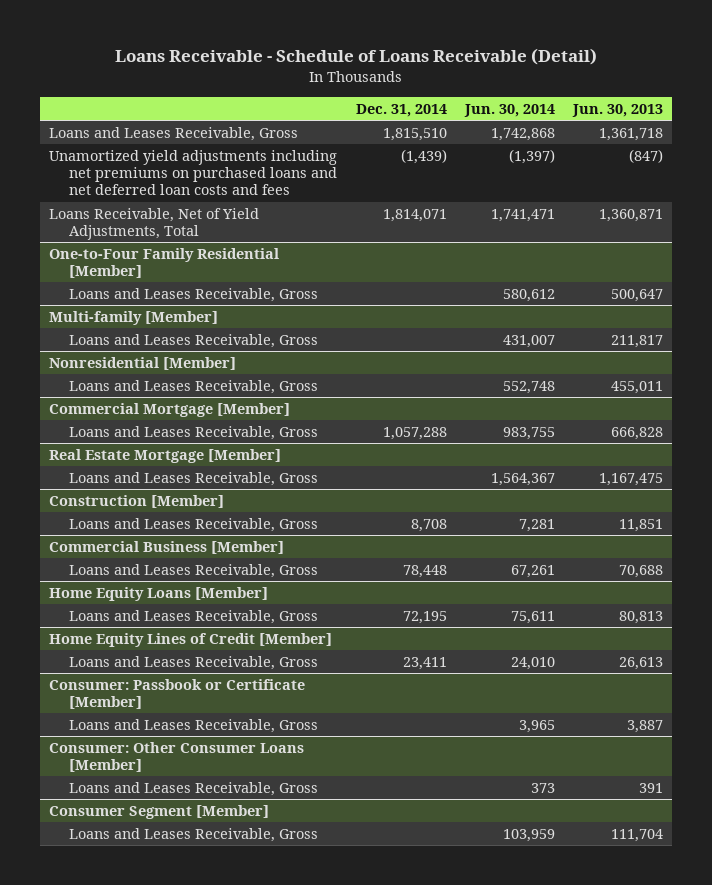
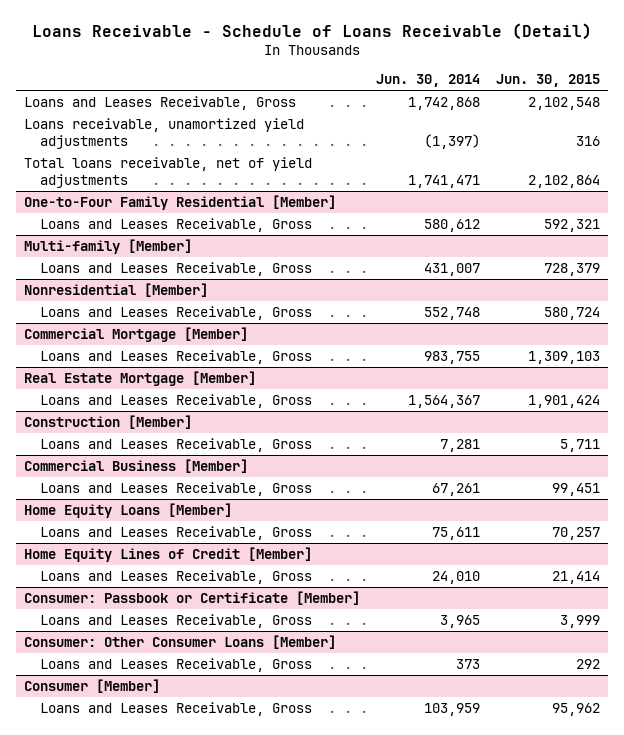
- | Dec. 31, 2014 | Jun. 30, 2014 | Jun. 30, 2013
+ | Jun. 30, 2014 | Jun. 30, 2015
- Unamortized yield adjustments including net premiums on purchased loans and net deferred loan costs and fees | (1,439) | (1,397) | (847)
- Loans Receivable, Net of Yield Adjustments, Total | 1,814,071 | 1,741,471 | 1,360,871
+ Loans receivable, unamortized yield adjustments | (1,397) | 316
+ Total loans receivable, net of yield adjustments | 1,741,471 | 2,102,864
- Consumer Segment [Member]
+ Consumer [Member]

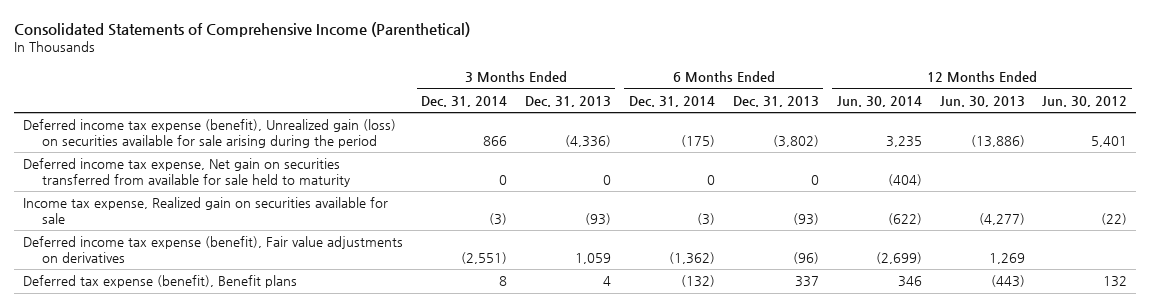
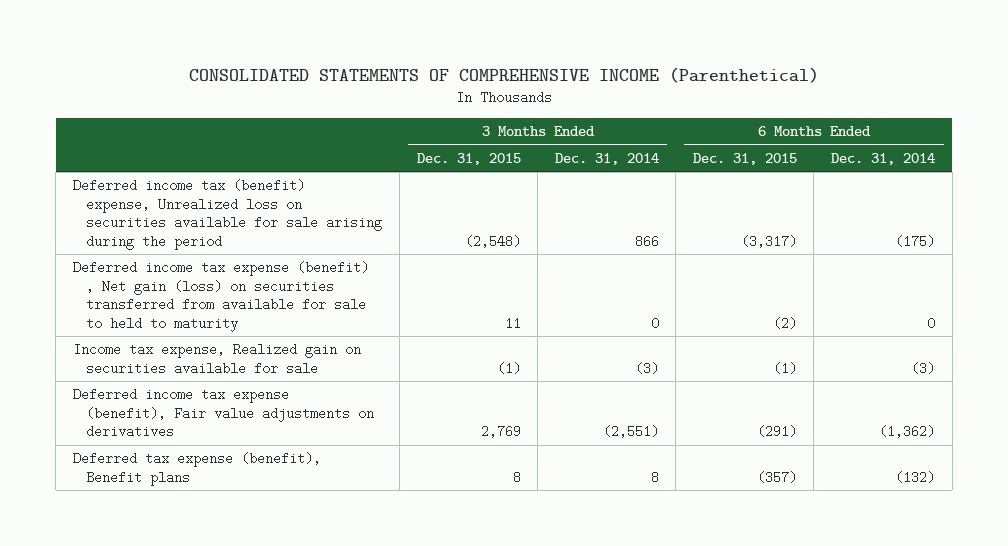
- Consolidated Statements of Comprehensive Income (Parenthetical)
+ CONSOLIDATED STATEMENTS OF COMPREHENSIVE INCOME (Parenthetical)
- | 3 Months Ended Dec. 31, 2014 | 3 Months Ended Dec. 31, 2013 | 6 Months Ended Dec. 31, 2014 | 6 Months Ended Dec. 31, 2013 | 12 Months Ended Jun. 30, 2014 | 12 Months Ended Jun. 30, 2013 | 12 Months Ended Jun. 30, 2012
+ | 3 Months Ended Dec. 31, 2015 | 3 Months Ended Dec. 31, 2014 | 6 Months Ended Dec. 31, 2015 | 6 Months Ended Dec. 31, 2014
- Deferred income tax expense (benefit), Unrealized gain (loss) on securities available for sale arising during the period | 866 | (4,336) | (175) | (3,802) | 3,235 | (13,886) | 5,401
- Deferred income tax expense, Net gain on securities transferred from available for sale held to maturity | 0 | 0 | 0 | 0 | (404) | |
+ Deferred income tax (benefit) expense, Unrealized loss on securities available for sale arising during the period | (2,548) | 866 | (3,317) | (175)
+ Deferred income tax expense (benefit) , Net gain (loss) on securities transferred from available for sale to held to maturity | 11 | 0 | (2) | 0

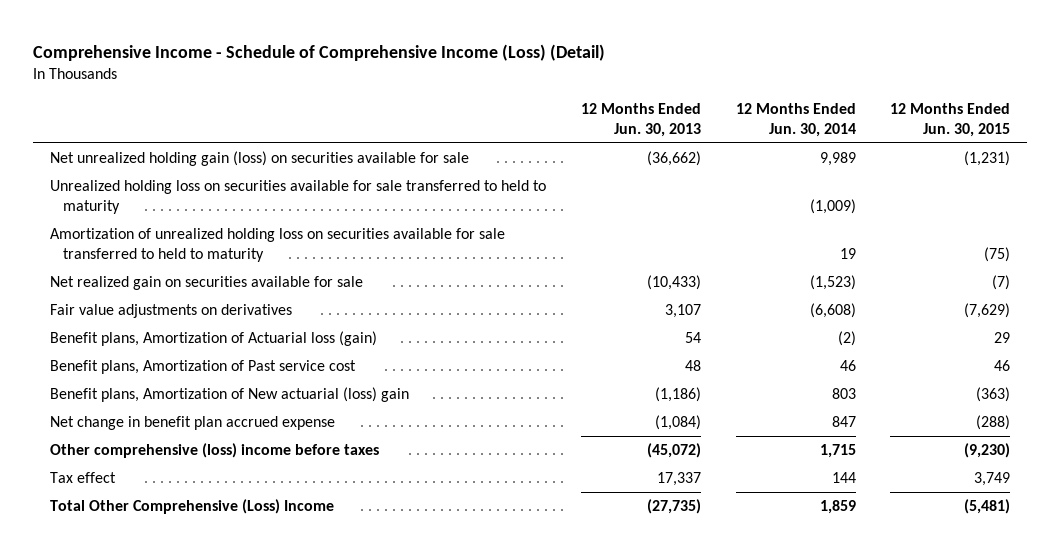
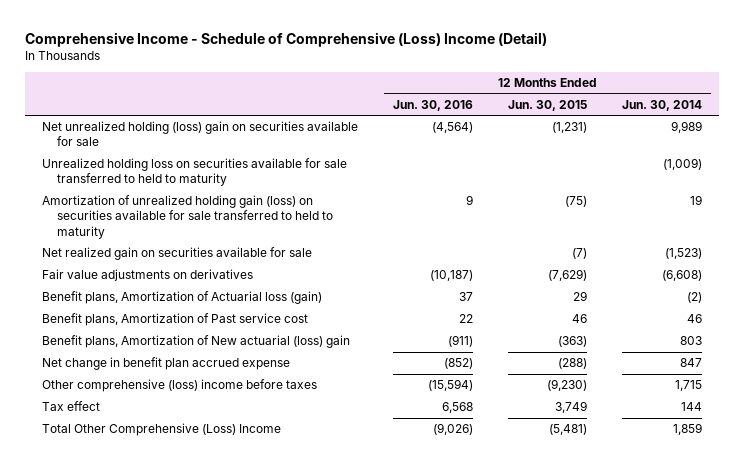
- Comprehensive Income - Schedule of Comprehensive Income (Loss) (Detail)
+ Comprehensive Income - Schedule of Comprehensive (Loss) Income (Detail)
- | 12 Months Ended Jun. 30, 2013 | 12 Months Ended Jun. 30, 2014 | 12 Months Ended Jun. 30, 2015
+ | 12 Months Ended Jun. 30, 2016 | 12 Months Ended Jun. 30, 2015 | 12 Months Ended Jun. 30, 2014
- Net unrealized holding gain (loss) on securities available for sale | (36,662) | 9,989 | (1,231)
+ Net unrealized holding (loss) gain on securities available for sale | (4,564) | (1,231) | 9,989
- Amortization of unrealized holding loss on securities available for sale transferred to held to maturity | | 19 | (75)
+ Amortization of unrealized holding gain (loss) on securities available for sale transferred to held to maturity | 9 | (75) | 19

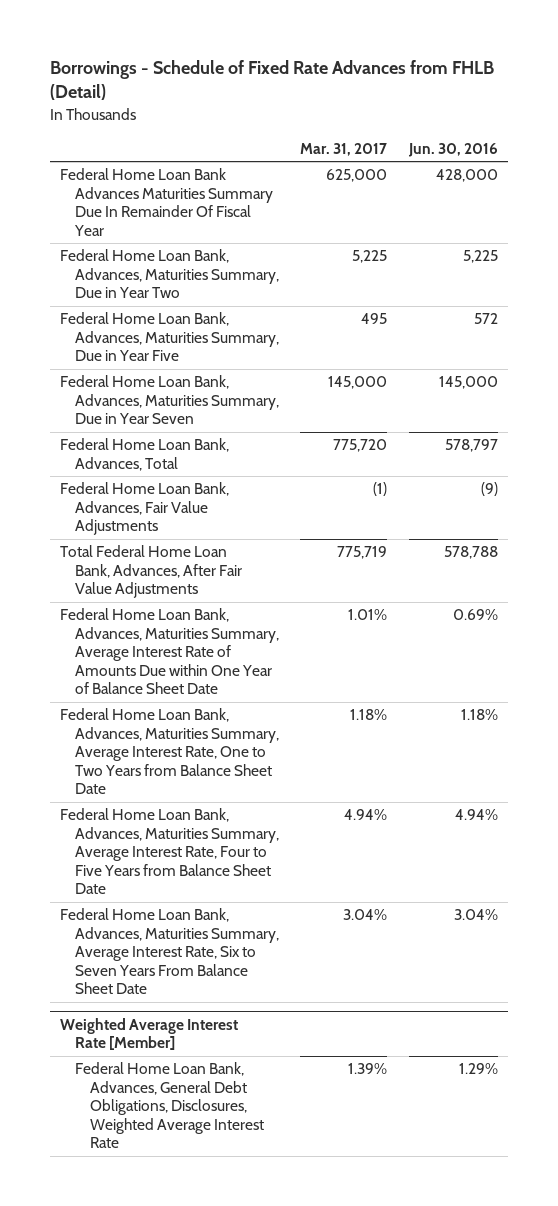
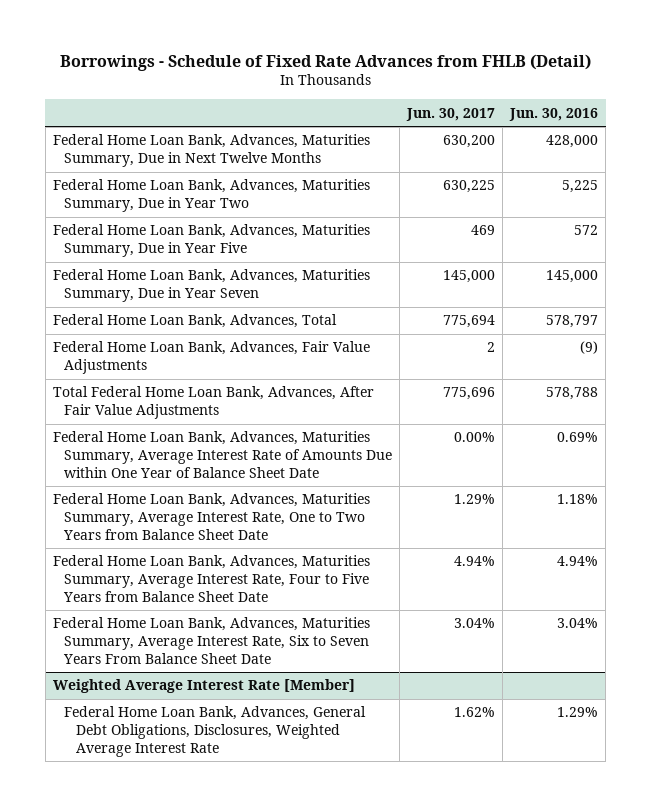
- | Mar. 31, 2017 | Jun. 30, 2016
+ | Jun. 30, 2017 | Jun. 30, 2016
- Federal Home Loan Bank Advances Maturities Summary Due In Remainder Of Fiscal Year | 625,000 | 428,000
+ Federal Home Loan Bank, Advances, Maturities Summary, Due in Next Twelve Months | 630,200 | 428,000

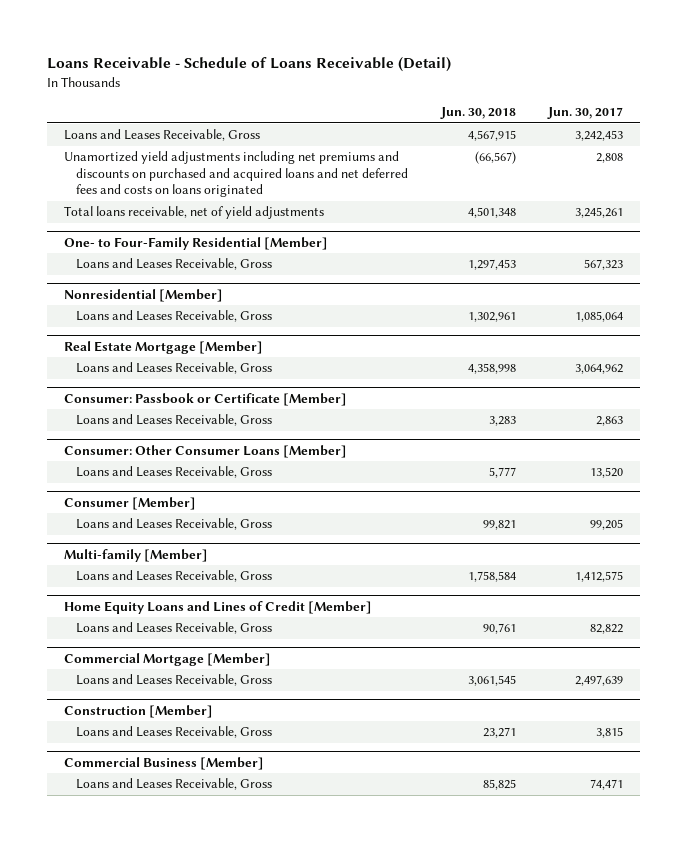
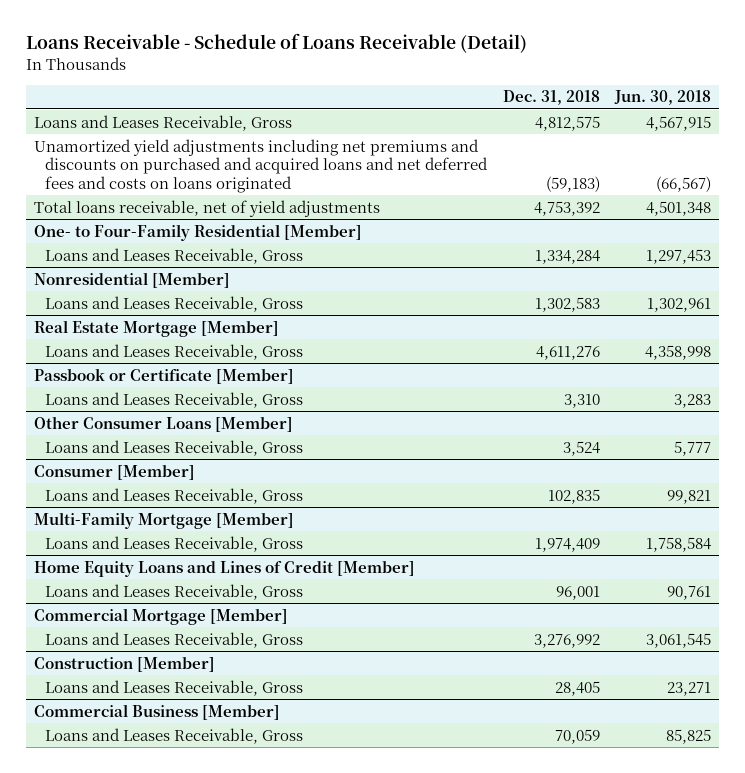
- | Jun. 30, 2018 | Jun. 30, 2017
+ | Dec. 31, 2018 | Jun. 30, 2018
- Consumer: Passbook or Certificate [Member]
+ Passbook or Certificate [Member]
- Consumer: Other Consumer Loans [Member]
+ Other Consumer Loans [Member]
- Multi-family [Member]
+ Multi-Family Mortgage [Member]

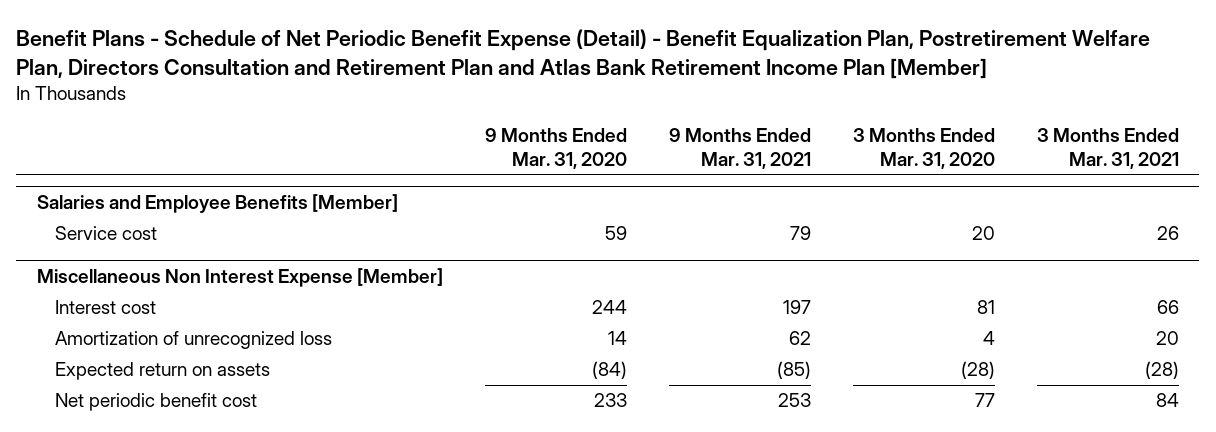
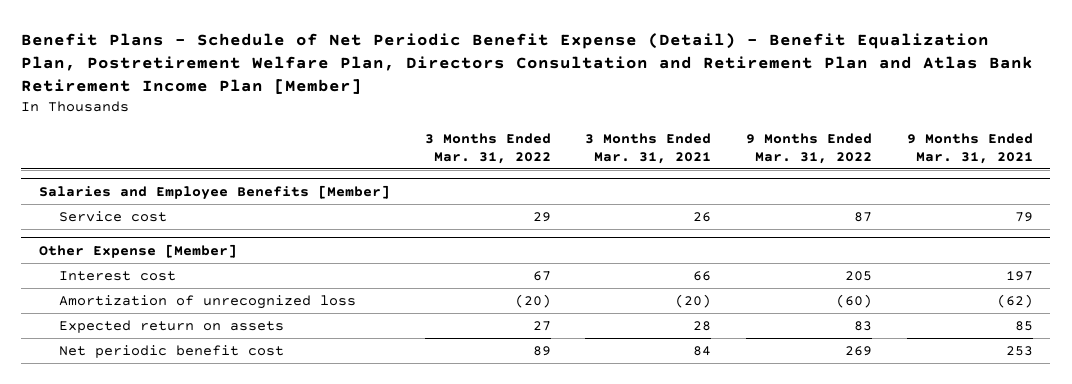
- | 9 Months Ended Mar. 31, 2020 | 9 Months Ended Mar. 31, 2021 | 3 Months Ended Mar. 31, 2020 | 3 Months Ended Mar. 31, 2021
+ | 3 Months Ended Mar. 31, 2022 | 3 Months Ended Mar. 31, 2021 | 9 Months Ended Mar. 31, 2022 | 9 Months Ended Mar. 31, 2021
- Miscellaneous Non Interest Expense [Member]
+ Other Expense [Member]
- Amortization of unrecognized loss | 14 | 62 | 4 | 20
- Expected return on assets | (84) | (85) | (28) | (28)
+ Amortization of unrecognized loss | (20) | (20) | (60) | (62)
+ Expected return on assets | 27 | 28 | 83 | 85

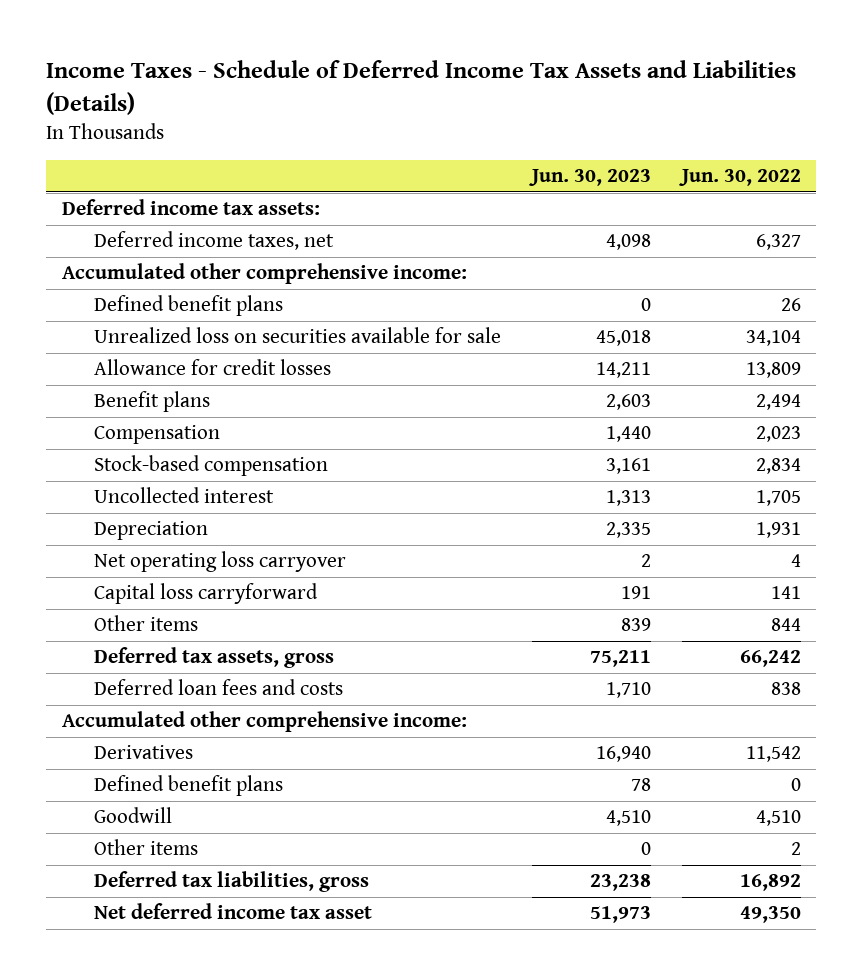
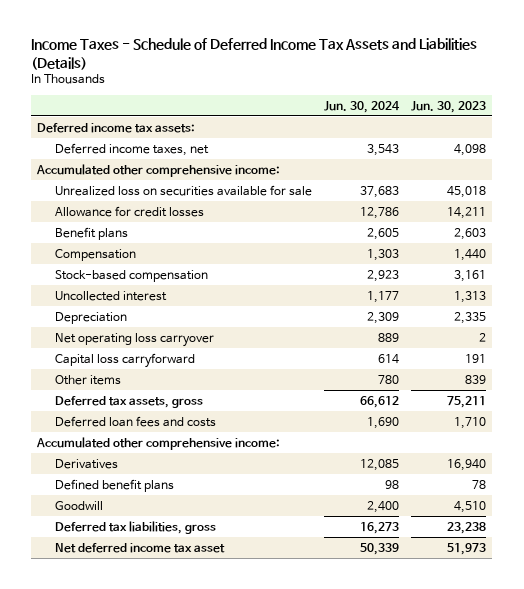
- | Jun. 30, 2023 | Jun. 30, 2022
+ | Jun. 30, 2024 | Jun. 30, 2023
- Defined benefit plans | 0 | 26
- Other items | 0 | 2

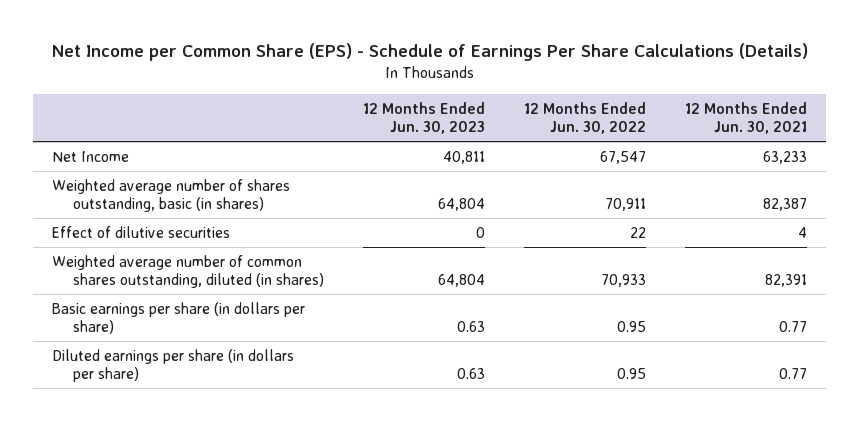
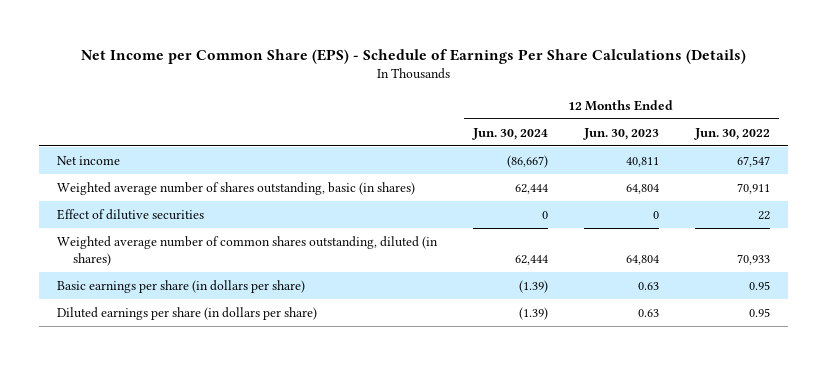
- | 12 Months Ended Jun. 30, 2023 | 12 Months Ended Jun. 30, 2022 | 12 Months Ended Jun. 30, 2021
+ | 12 Months Ended Jun. 30, 2024 | 12 Months Ended Jun. 30, 2023 | 12 Months Ended Jun. 30, 2022
- Net Income | 40,811 | 67,547 | 63,233
+ Net income | (86,667) | 40,811 | 67,547

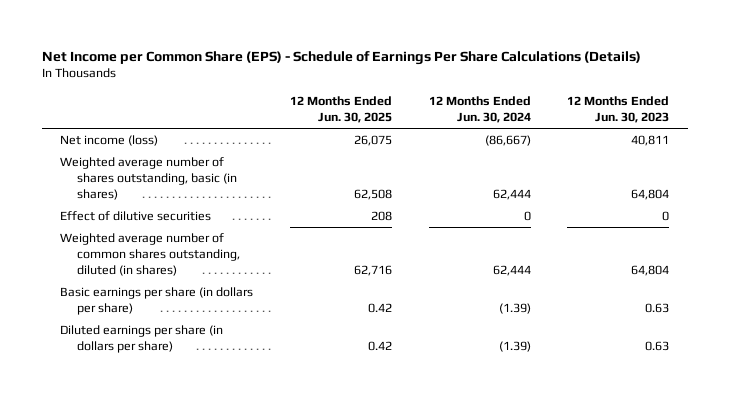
- | 12 Months Ended Jun. 30, 2024 | 12 Months Ended Jun. 30, 2023 | 12 Months Ended Jun. 30, 2022
+ | 12 Months Ended Jun. 30, 2025 | 12 Months Ended Jun. 30, 2024 | 12 Months Ended Jun. 30, 2023
- Net income | (86,667) | 40,811 | 67,547
+ Net income (loss) | 26,075 | (86,667) | 40,811

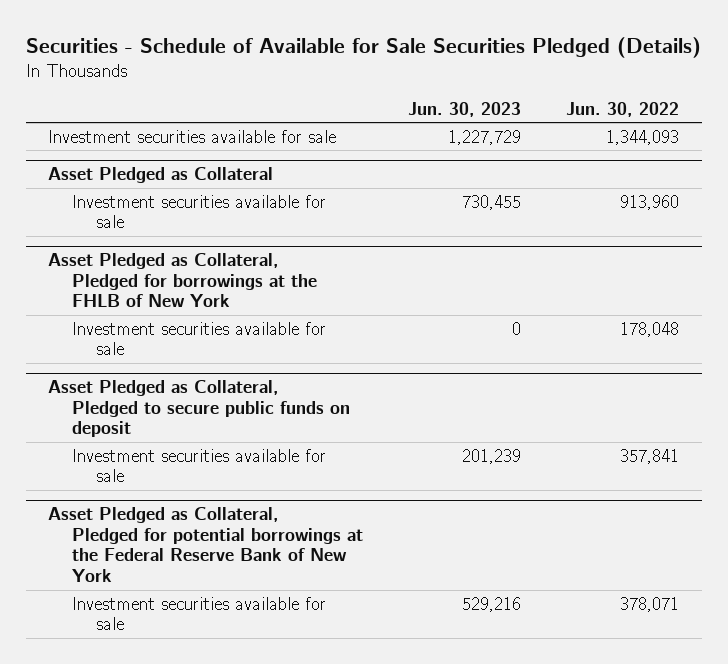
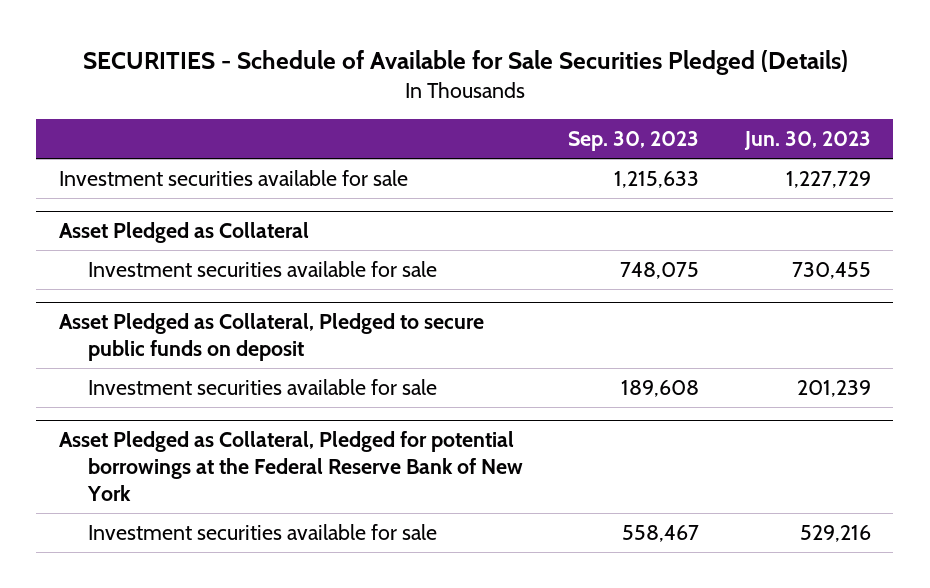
- Securities - Schedule of Available for Sale Securities Pledged (Details)
+ SECURITIES - Schedule of Available for Sale Securities Pledged (Details)
- | Jun. 30, 2023 | Jun. 30, 2022
+ | Sep. 30, 2023 | Jun. 30, 2023
- Asset Pledged as Collateral, Pledged for borrowings at the FHLB of New York
- Investment securities available for sale | 0 | 178,048

